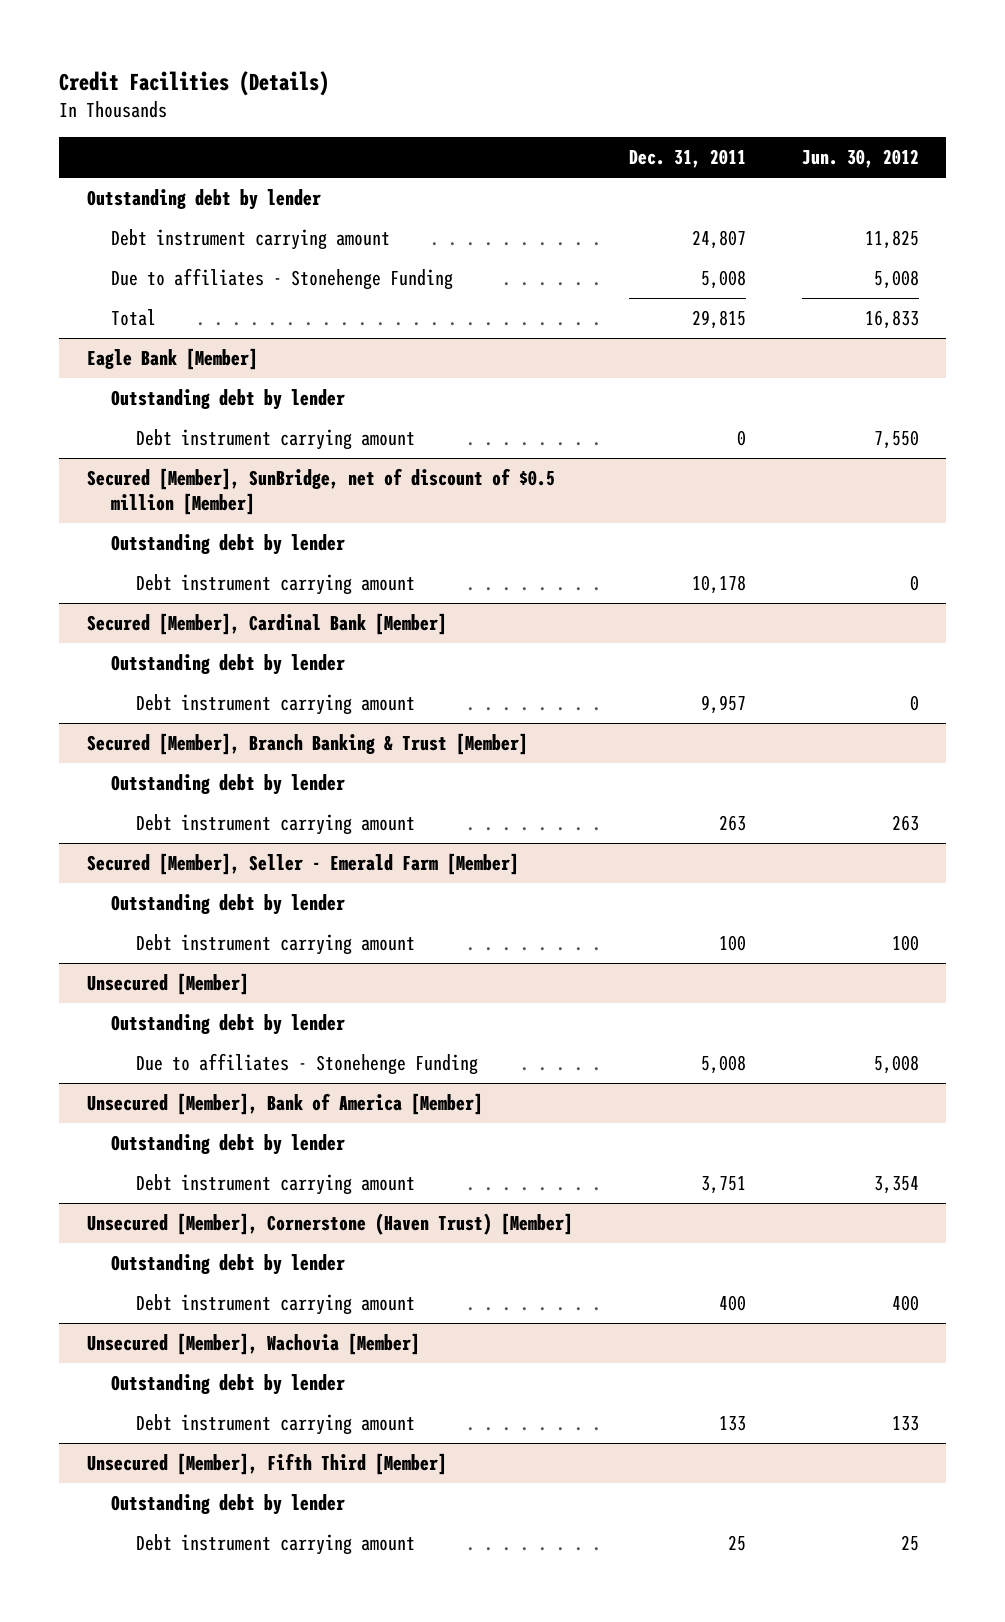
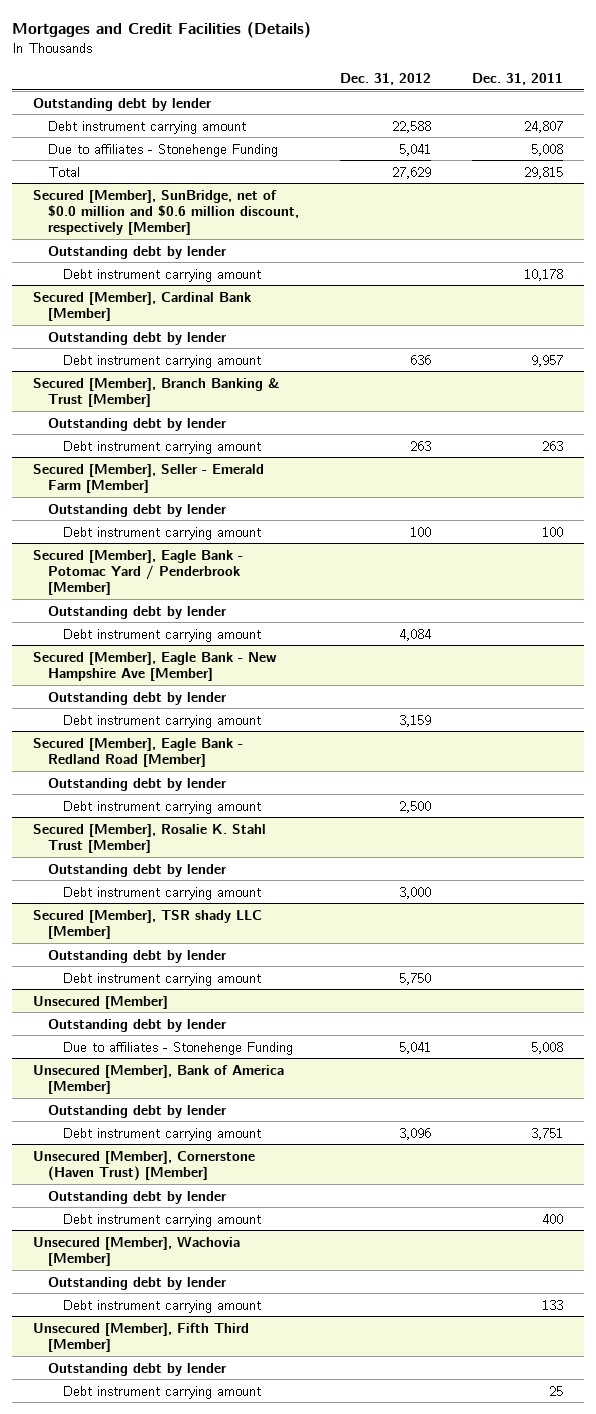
- Credit Facilities (Details)
+ Mortgages and Credit Facilities (Details)
- | Dec. 31, 2011 | Jun. 30, 2012
+ | Dec. 31, 2012 | Dec. 31, 2011
- Eagle Bank [Member]
- Outstanding debt by lender
- Debt instrument carrying amount | 0 | 7,550
- Secured [Member], SunBridge, net of discount of $0.5 million [Member]
+ Secured [Member], SunBridge, net of $0.0 million and $0.6 million discount, respectively [Member]
+ Secured [Member], Eagle Bank - Potomac Yard / Penderbrook [Member]
+ Outstanding debt by lender
+ Debt instrument carrying amount | 4,084 |
+ Secured [Member], Eagle Bank - New Hampshire Ave [Member]
+ Outstanding debt by lender
+ Debt instrument carrying amount | 3,159 |
+ Secured [Member], Eagle Bank - Redland Road [Member]
+ Outstanding debt by lender
+ Debt instrument carrying amount | 2,500 |
+ Secured [Member], Rosalie K. Stahl Trust [Member]
+ Outstanding debt by lender
+ Debt instrument carrying amount | 3,000 |
+ Secured [Member], TSR shady LLC [Member]
+ Outstanding debt by lender
+ Debt instrument carrying amount | 5,750 |

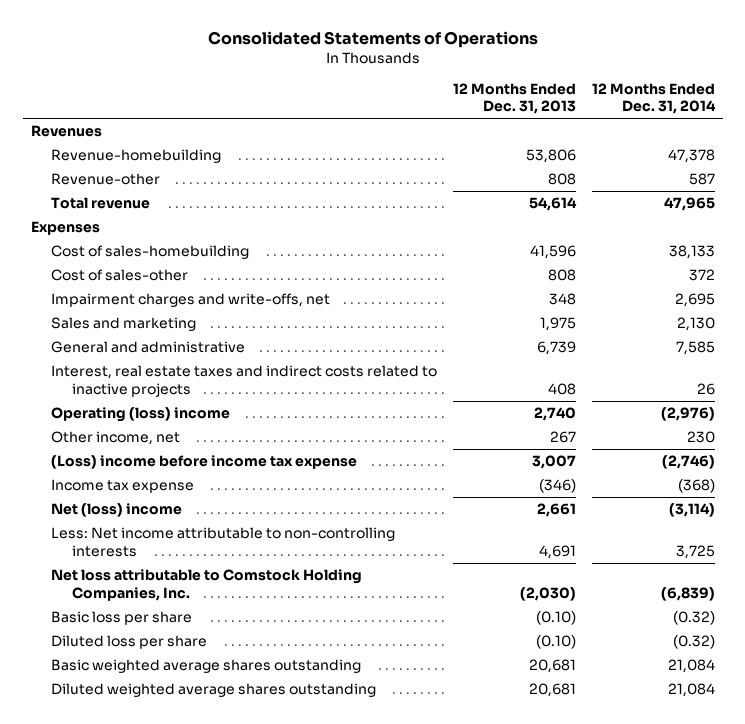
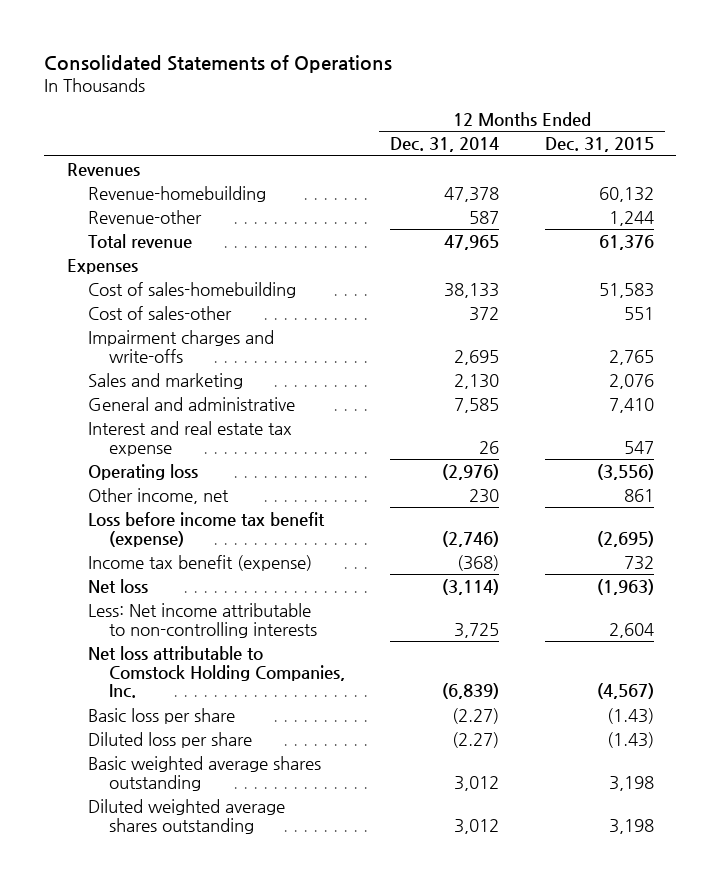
- | 12 Months Ended Dec. 31, 2013 | 12 Months Ended Dec. 31, 2014
+ | 12 Months Ended Dec. 31, 2014 | 12 Months Ended Dec. 31, 2015
- Impairment charges and write-offs, net | 348 | 2,695
+ Impairment charges and write-offs | 2,695 | 2,765
- Interest, real estate taxes and indirect costs related to inactive projects | 408 | 26
- Operating (loss) income | 2,740 | (2,976)
+ Interest and real estate tax expense | 26 | 547
+ Operating loss | (2,976) | (3,556)
- (Loss) income before income tax expense | 3,007 | (2,746)
- Income tax expense | (346) | (368)
- Net (loss) income | 2,661 | (3,114)
+ Loss before income tax benefit (expense) | (2,746) | (2,695)
+ Income tax benefit (expense) | (368) | 732
+ Net loss | (3,114) | (1,963)
- Basic loss per share | (0.10) | (0.32)
- Diluted loss per share | (0.10) | (0.32)
- Basic weighted average shares outstanding | 20,681 | 21,084
- Diluted weighted average shares outstanding | 20,681 | 21,084
+ Basic loss per share | (2.27) | (1.43)
+ Diluted loss per share | (2.27) | (1.43)
+ Basic weighted average shares outstanding | 3,012 | 3,198
+ Diluted weighted average shares outstanding | 3,012 | 3,198

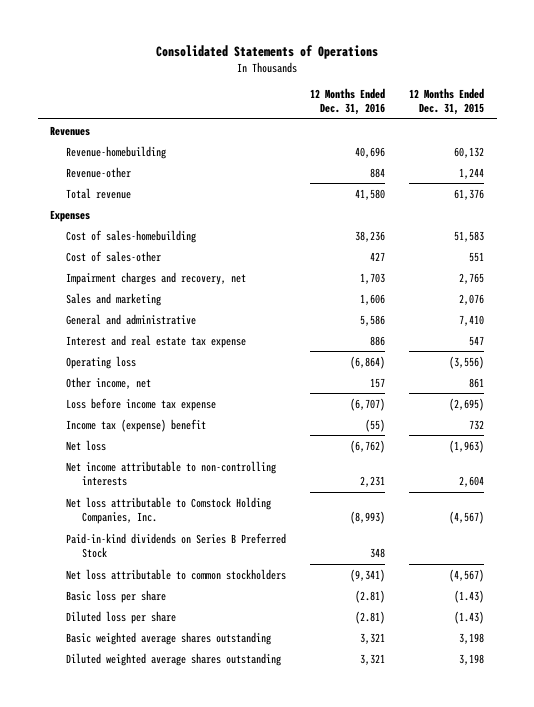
- | 12 Months Ended Dec. 31, 2014 | 12 Months Ended Dec. 31, 2015
+ | 12 Months Ended Dec. 31, 2016 | 12 Months Ended Dec. 31, 2015
- Impairment charges and write-offs | 2,695 | 2,765
+ Impairment charges and recovery, net | 1,703 | 2,765
- Loss before income tax benefit (expense) | (2,746) | (2,695)
- Income tax benefit (expense) | (368) | 732
+ Loss before income tax expense | (6,707) | (2,695)
+ Income tax (expense) benefit | (55) | 732
- Less: Net income attributable to non-controlling interests | 3,725 | 2,604
+ Net income attributable to non-controlling interests | 2,231 | 2,604
+ Paid-in-kind dividends on Series B Preferred Stock | 348 |
+ Net loss attributable to common stockholders | (9,341) | (4,567)

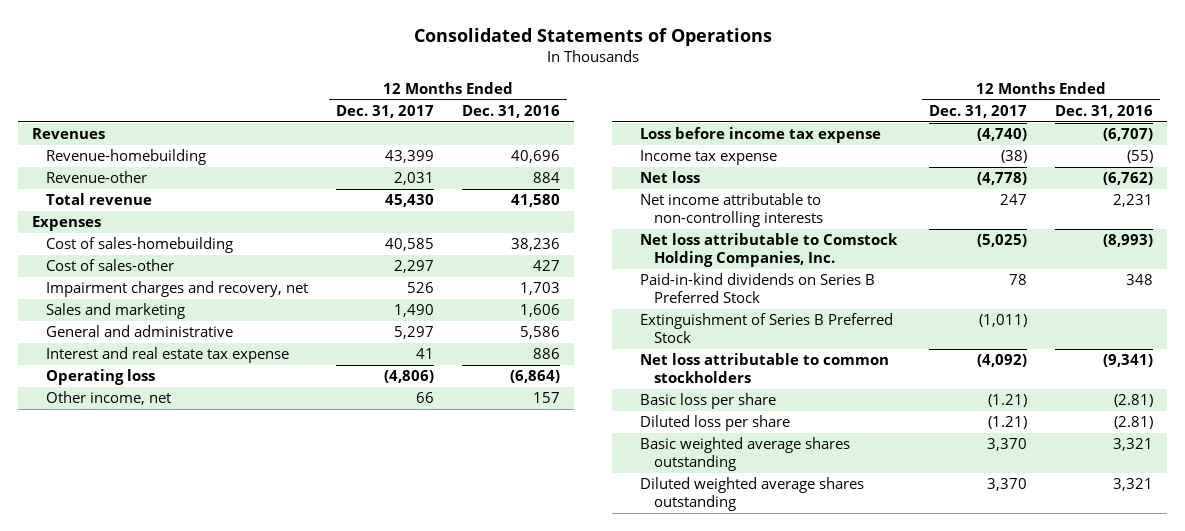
- | 12 Months Ended Dec. 31, 2016 | 12 Months Ended Dec. 31, 2015
+ | 12 Months Ended Dec. 31, 2017 | 12 Months Ended Dec. 31, 2016
- Income tax (expense) benefit | (55) | 732
+ Income tax expense | (38) | (55)
+ Extinguishment of Series B Preferred Stock | (1,011) |

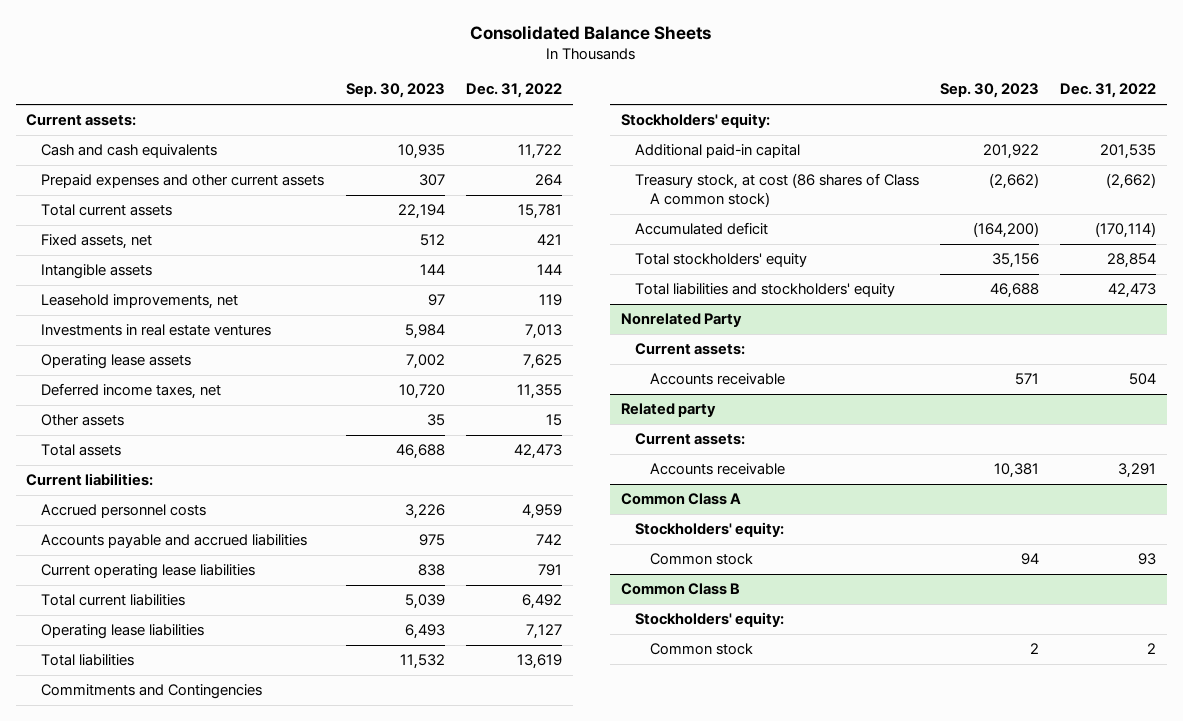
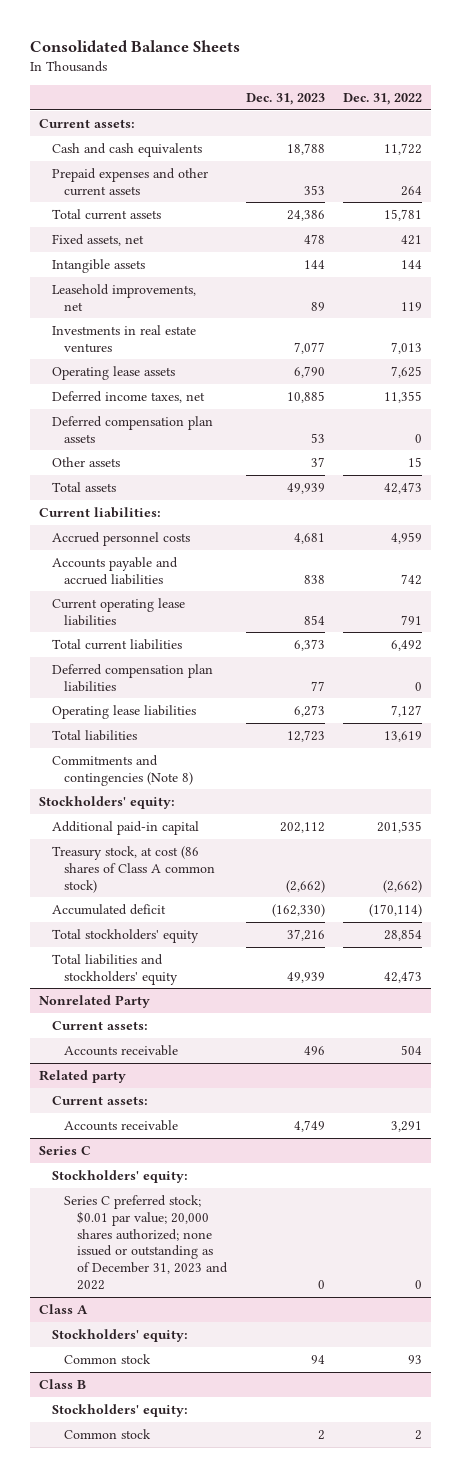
- | Sep. 30, 2023 | Dec. 31, 2022
+ | Dec. 31, 2023 | Dec. 31, 2022
+ Deferred compensation plan assets | 53 | 0
+ Deferred compensation plan liabilities | 77 | 0
- Commitments and Contingencies
+ Commitments and contingencies (Note 8)
- Common Class A
+ Series C
+ Series C preferred stock; $0.01 par value; 20,000 shares authorized; none issued or outstanding as of December 31, 2023 and 2022 | 0 | 0
+ Class A
+ Stockholders' equity:
- Common Class B
+ Class B

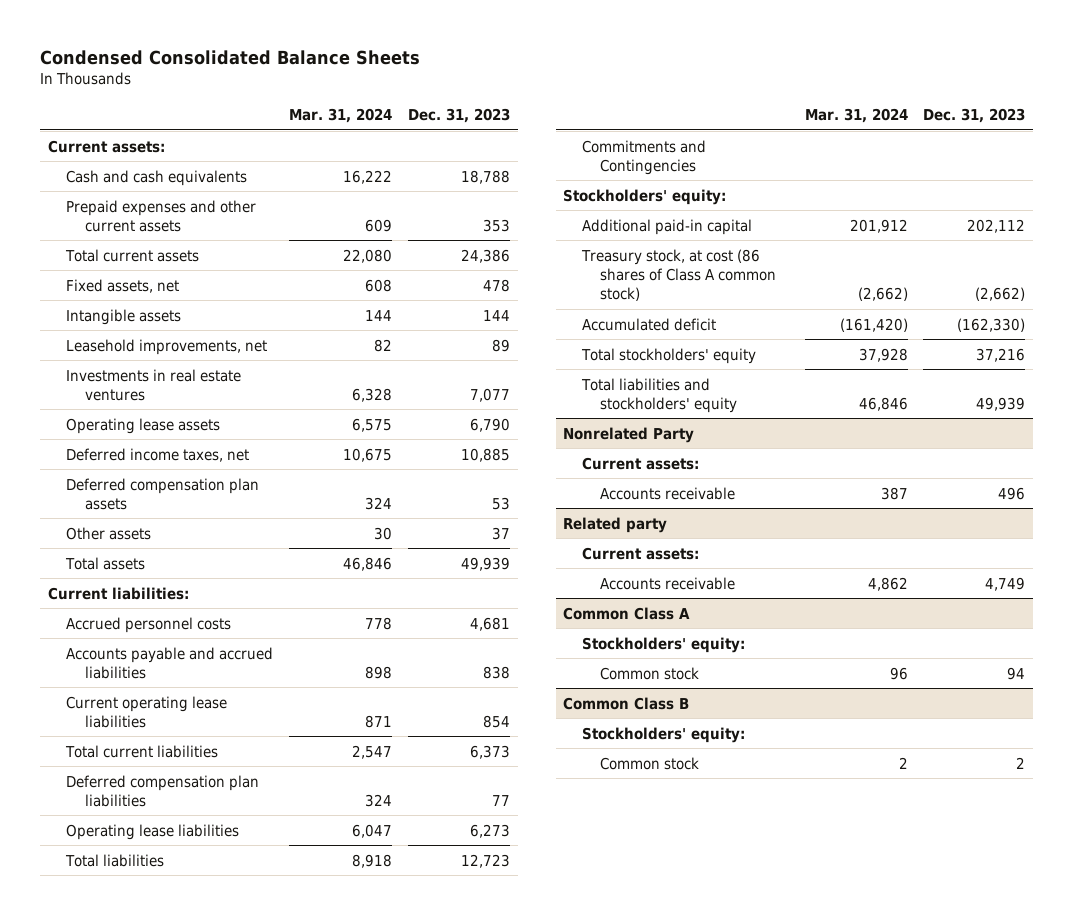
- Consolidated Balance Sheets
+ Condensed Consolidated Balance Sheets
- | Dec. 31, 2023 | Dec. 31, 2022
+ | Mar. 31, 2024 | Dec. 31, 2023
- Commitments and contingencies (Note 8)
+ Commitments and Contingencies
- Series C
- Stockholders' equity:
- Series C preferred stock; $0.01 par value; 20,000 shares authorized; none issued or outstanding as of December 31, 2023 and 2022 | 0 | 0
- Class A
+ Common Class A
- Class B
+ Common Class B

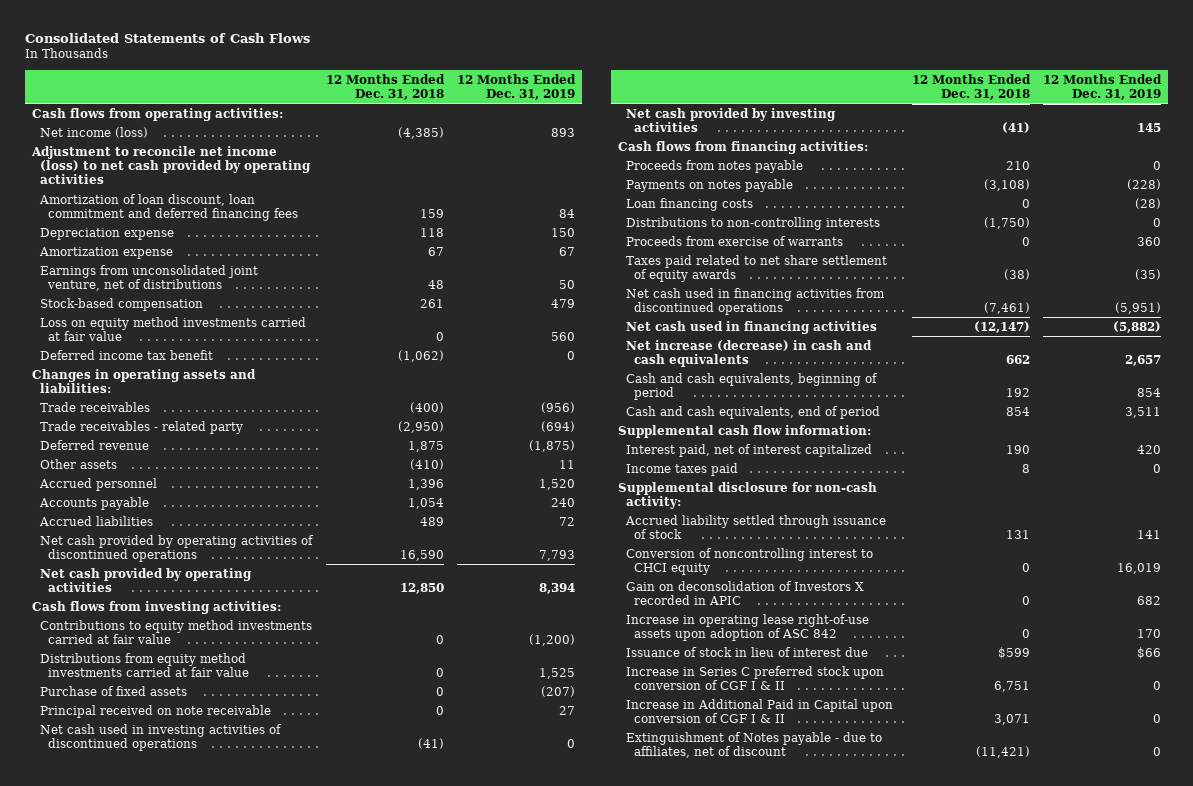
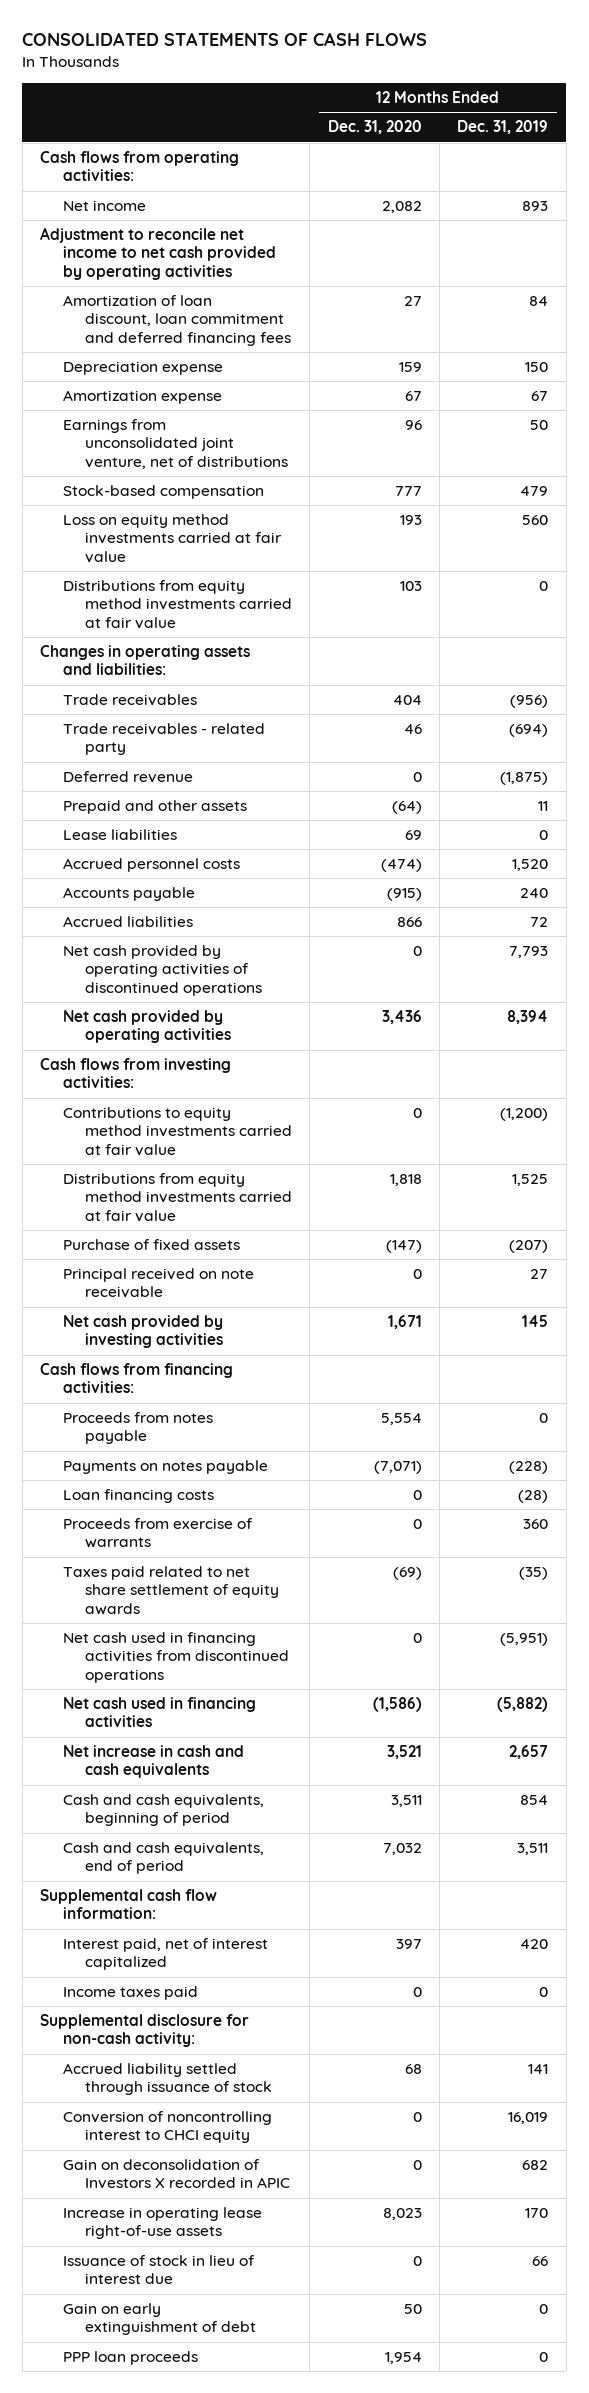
- Consolidated Statements of Cash Flows
+ CONSOLIDATED STATEMENTS OF CASH FLOWS
- | 12 Months Ended Dec. 31, 2018 | 12 Months Ended Dec. 31, 2019
+ | 12 Months Ended Dec. 31, 2020 | 12 Months Ended Dec. 31, 2019
- Net income (loss) | (4,385) | 893
- Adjustment to reconcile net income (loss) to net cash provided by operating activities
+ Net income | 2,082 | 893
+ Adjustment to reconcile net income to net cash provided by operating activities
- Deferred income tax benefit | (1,062) | 0
+ Distributions from equity method investments carried at fair value | 103 | 0
- Other assets | (410) | 11
- Accrued personnel | 1,396 | 1,520
+ Prepaid and other assets | (64) | 11
+ Lease liabilities | 69 | 0
+ Accrued personnel costs | (474) | 1,520
- Net cash used in investing activities of discontinued operations | (41) | 0
- Distributions to non-controlling interests | (1,750) | 0
- Net increase (decrease) in cash and cash equivalents | 662 | 2,657
+ Net increase in cash and cash equivalents | 3,521 | 2,657
- Increase in operating lease right-of-use assets upon adoption of ASC 842 | 0 | 170
- Issuance of stock in lieu of interest due | $599 | $66
- Increase in Series C preferred stock upon conversion of CGF I & II | 6,751 | 0
- Increase in Additional Paid in Capital upon conversion of CGF I & II | 3,071 | 0
- Extinguishment of Notes payable - due to affiliates, net of discount | (11,421) | 0
+ Increase in operating lease right-of-use assets | 8,023 | 170
+ Issuance of stock in lieu of interest due | 0 | 66
+ Gain on early extinguishment of debt | 50 | 0
+ PPP loan proceeds | 1,954 | 0

